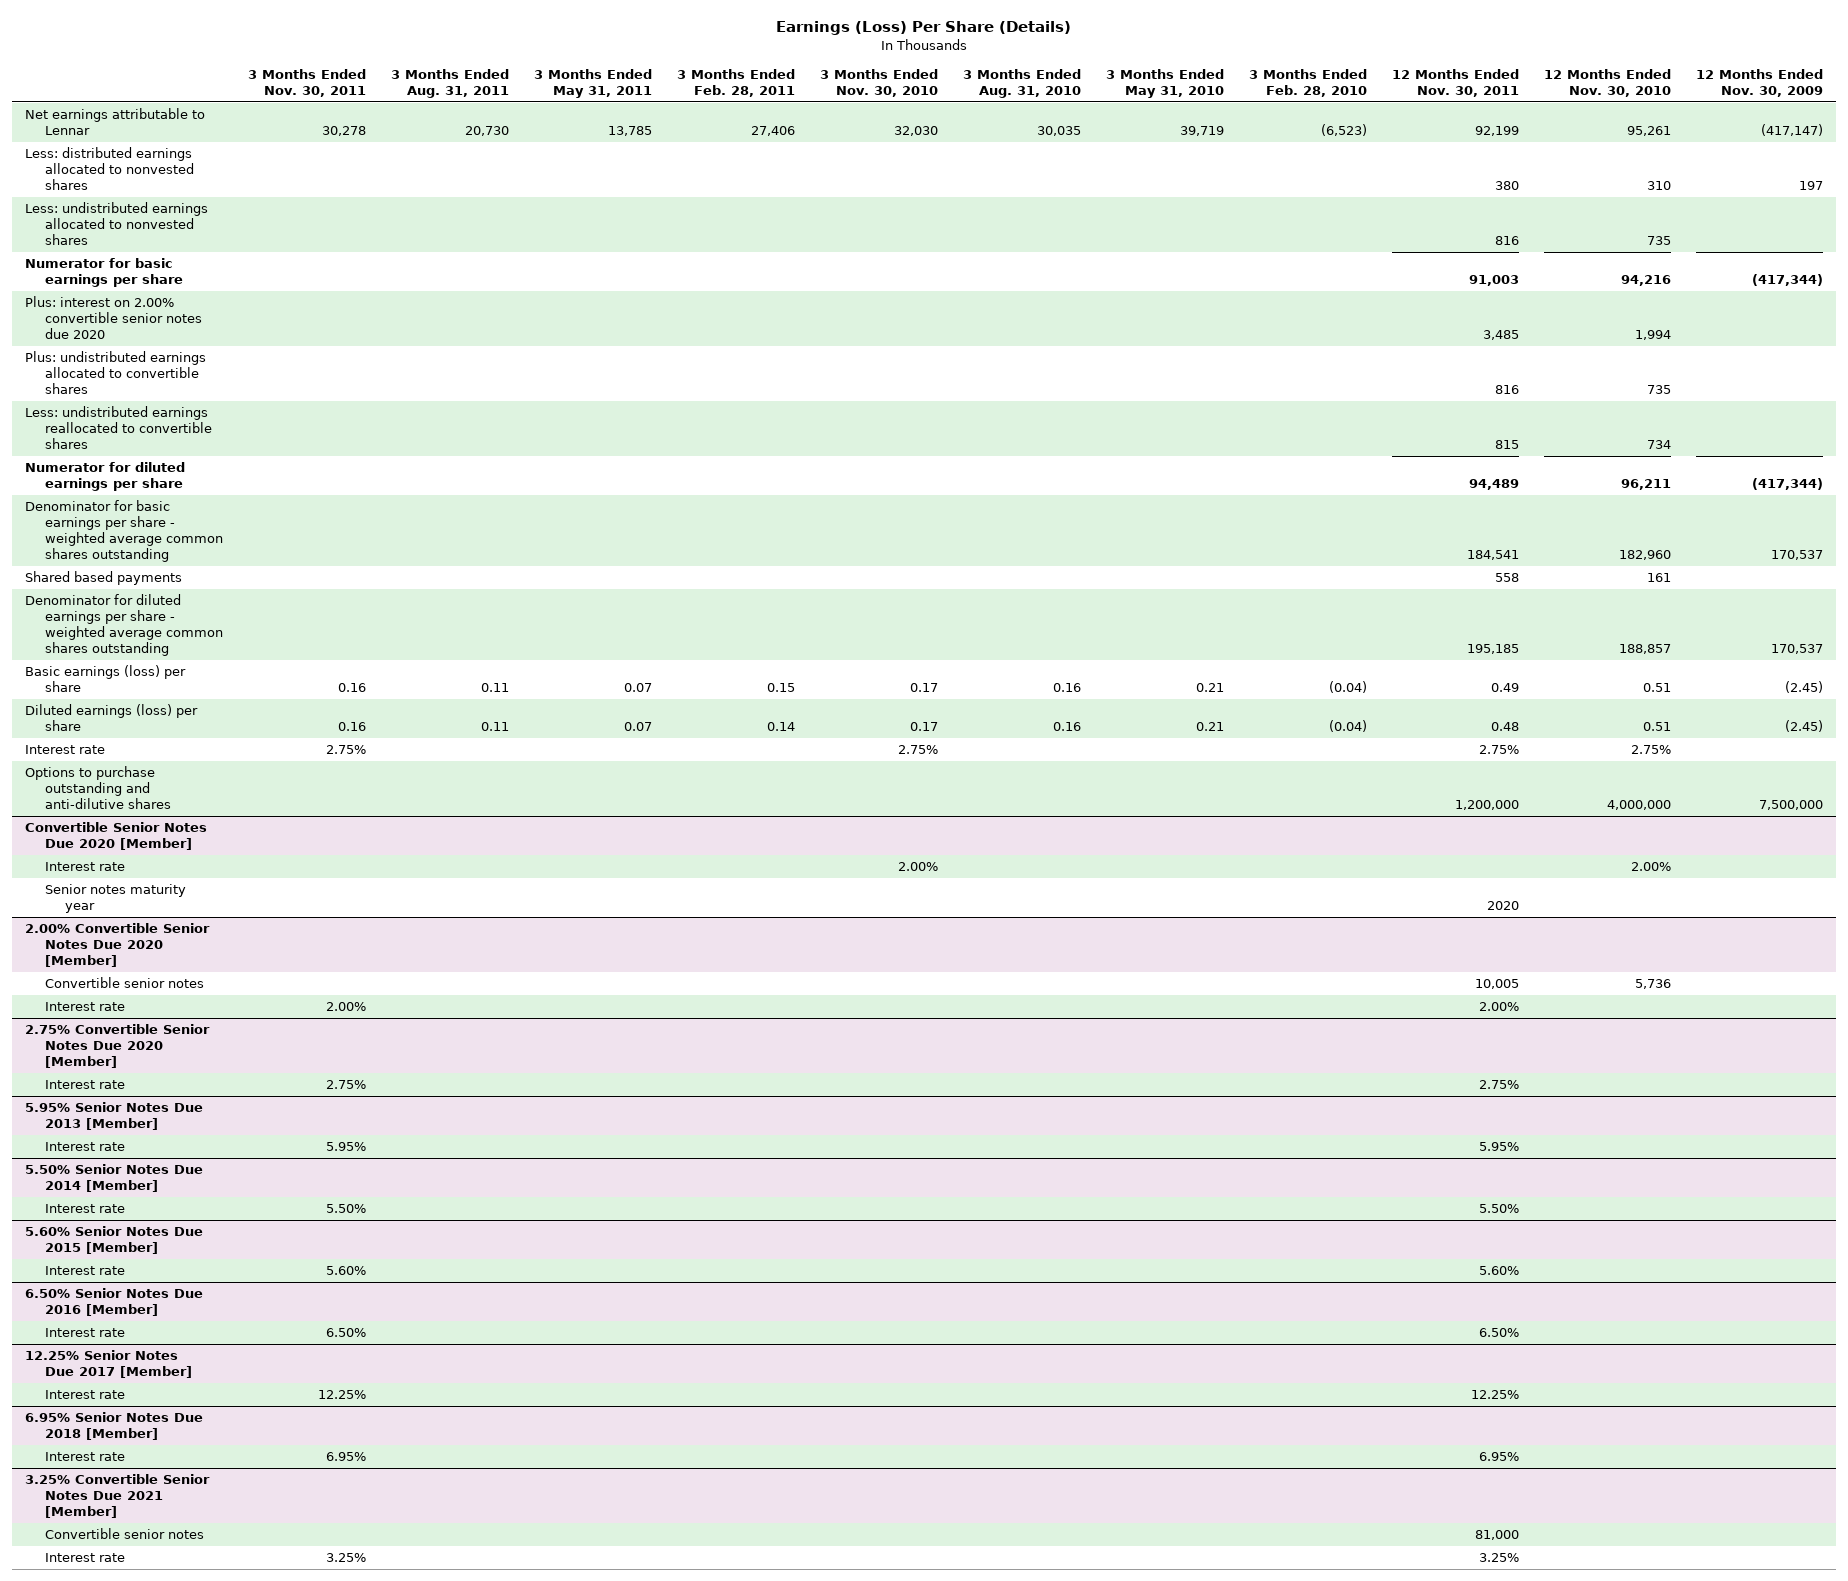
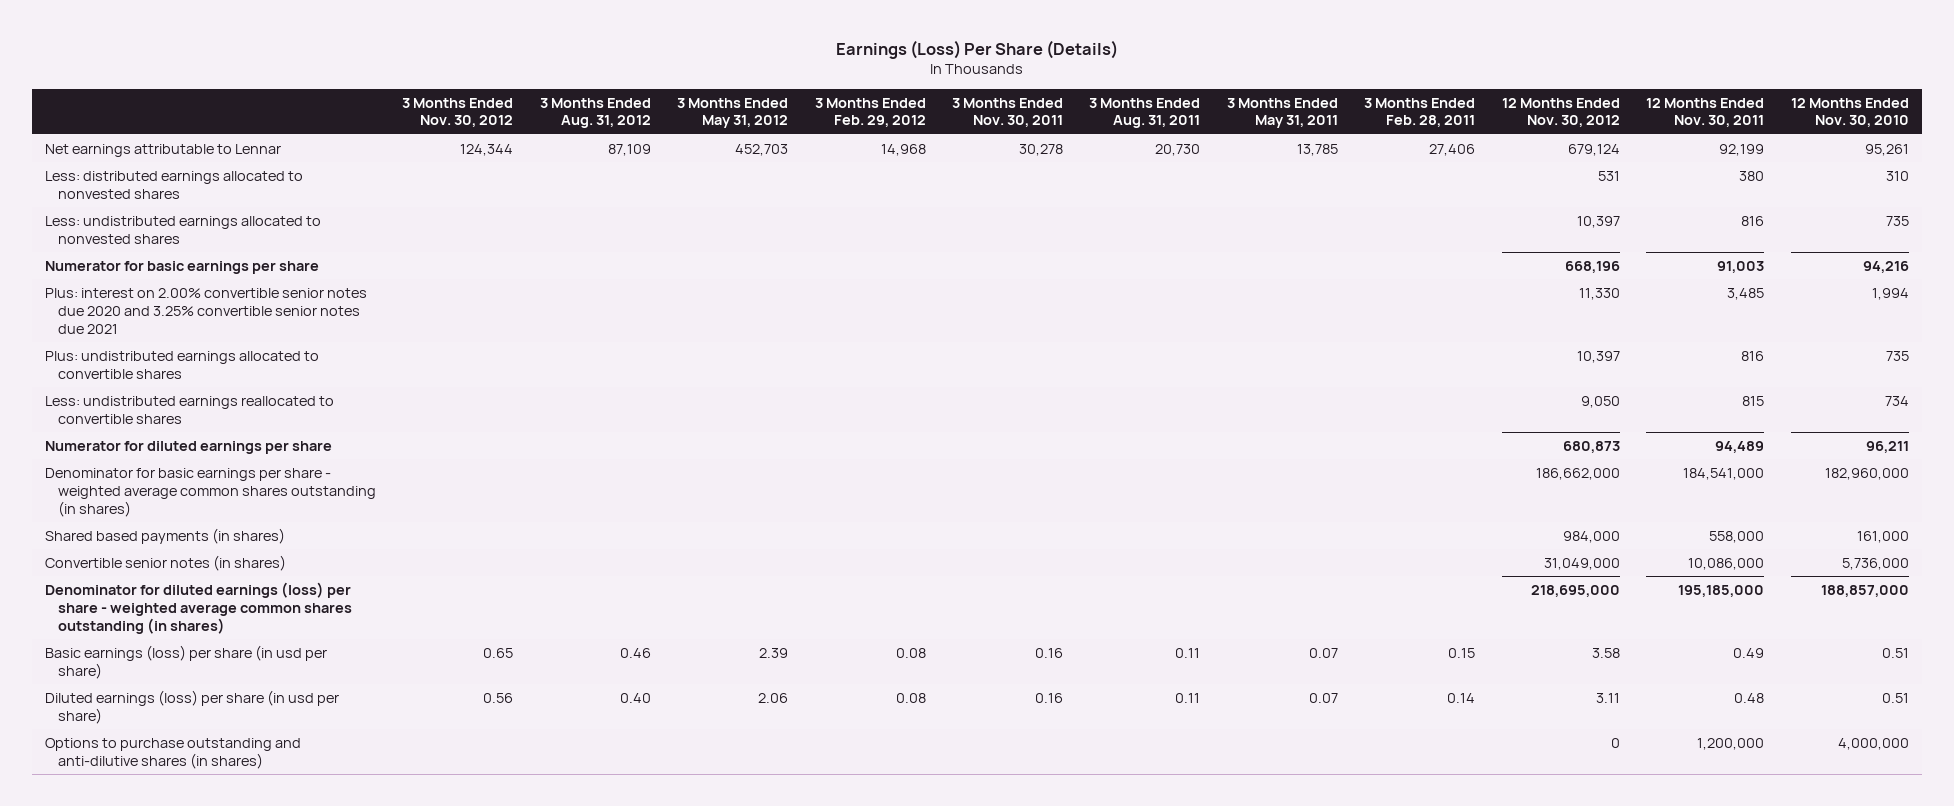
- | 3 Months Ended Nov. 30, 2011 | 3 Months Ended Aug. 31, 2011 | 3 Months Ended May 31, 2011 | 3 Months Ended Feb. 28, 2011 | 3 Months Ended Nov. 30, 2010 | 3 Months Ended Aug. 31, 2010 | 3 Months Ended May 31, 2010 | 3 Months Ended Feb. 28, 2010 | 12 Months Ended Nov. 30, 2011 | 12 Months Ended Nov. 30, 2010 | 12 Months Ended Nov. 30, 2009
+ | 3 Months Ended Nov. 30, 2012 | 3 Months Ended Aug. 31, 2012 | 3 Months Ended May 31, 2012 | 3 Months Ended Feb. 29, 2012 | 3 Months Ended Nov. 30, 2011 | 3 Months Ended Aug. 31, 2011 | 3 Months Ended May 31, 2011 | 3 Months Ended Feb. 28, 2011 | 12 Months Ended Nov. 30, 2012 | 12 Months Ended Nov. 30, 2011 | 12 Months Ended Nov. 30, 2010
- Plus: interest on 2.00% convertible senior notes due 2020 | | | | | | | | | 3,485 | 1,994 |
+ Plus: interest on 2.00% convertible senior notes due 2020 and 3.25% convertible senior notes due 2021 | | | | | | | | | 11,330 | 3,485 | 1,994
- Denominator for basic earnings per share - weighted average common shares outstanding | | | | | | | | | 184,541 | 182,960 | 170,537
- Shared based payments | | | | | | | | | 558 | 161 |
- Denominator for diluted earnings per share - weighted average common shares outstanding | | | | | | | | | 195,185 | 188,857 | 170,537
- Basic earnings (loss) per share | 0.16 | 0.11 | 0.07 | 0.15 | 0.17 | 0.16 | 0.21 | (0.04) | 0.49 | 0.51 | (2.45)
- Diluted earnings (loss) per share | 0.16 | 0.11 | 0.07 | 0.14 | 0.17 | 0.16 | 0.21 | (0.04) | 0.48 | 0.51 | (2.45)
- Interest rate | 2.75% | | | | 2.75% | | | | 2.75% | 2.75% |
- Options to purchase outstanding and anti-dilutive shares | | | | | | | | | 1,200,000 | 4,000,000 | 7,500,000
- Convertible Senior Notes Due 2020 [Member]
- Interest rate | | | | | 2.00% | | | | | 2.00% |
- Senior notes maturity year | | | | | | | | | 2020 | |
- 2.00% Convertible Senior Notes Due 2020 [Member]
- Convertible senior notes | | | | | | | | | 10,005 | 5,736 |
- Interest rate | 2.00% | | | | | | | | 2.00% | |
- 2.75% Convertible Senior Notes Due 2020 [Member]
- Interest rate | 2.75% | | | | | | | | 2.75% | |
- 5.95% Senior Notes Due 2013 [Member]
- Interest rate | 5.95% | | | | | | | | 5.95% | |
- 5.50% Senior Notes Due 2014 [Member]
- Interest rate | 5.50% | | | | | | | | 5.50% | |
- 5.60% Senior Notes Due 2015 [Member]
- Interest rate | 5.60% | | | | | | | | 5.60% | |
- 6.50% Senior Notes Due 2016 [Member]
- Interest rate | 6.50% | | | | | | | | 6.50% | |
- 12.25% Senior Notes Due 2017 [Member]
- Interest rate | 12.25% | | | | | | | | 12.25% | |
- 6.95% Senior Notes Due 2018 [Member]
- Interest rate | 6.95% | | | | | | | | 6.95% | |
- 3.25% Convertible Senior Notes Due 2021 [Member]
- Convertible senior notes | | | | | | | | | 81,000 | |
- Interest rate | 3.25% | | | | | | | | 3.25% | |
+ Denominator for basic earnings per share - weighted average common shares outstanding (in shares) | | | | | | | | | 186,662,000 | 184,541,000 | 182,960,000
+ Shared based payments (in shares) | | | | | | | | | 984,000 | 558,000 | 161,000
+ Convertible senior notes (in shares) | | | | | | | | | 31,049,000 | 10,086,000 | 5,736,000
+ Denominator for diluted earnings (loss) per share - weighted average common shares outstanding (in shares) | | | | | | | | | 218,695,000 | 195,185,000 | 188,857,000
+ Basic earnings (loss) per share (in usd per share) | 0.65 | 0.46 | 2.39 | 0.08 | 0.16 | 0.11 | 0.07 | 0.15 | 3.58 | 0.49 | 0.51
+ Diluted earnings (loss) per share (in usd per share) | 0.56 | 0.40 | 2.06 | 0.08 | 0.16 | 0.11 | 0.07 | 0.14 | 3.11 | 0.48 | 0.51
+ Options to purchase outstanding and anti-dilutive shares (in shares) | | | | | | | | | 0 | 1,200,000 | 4,000,000

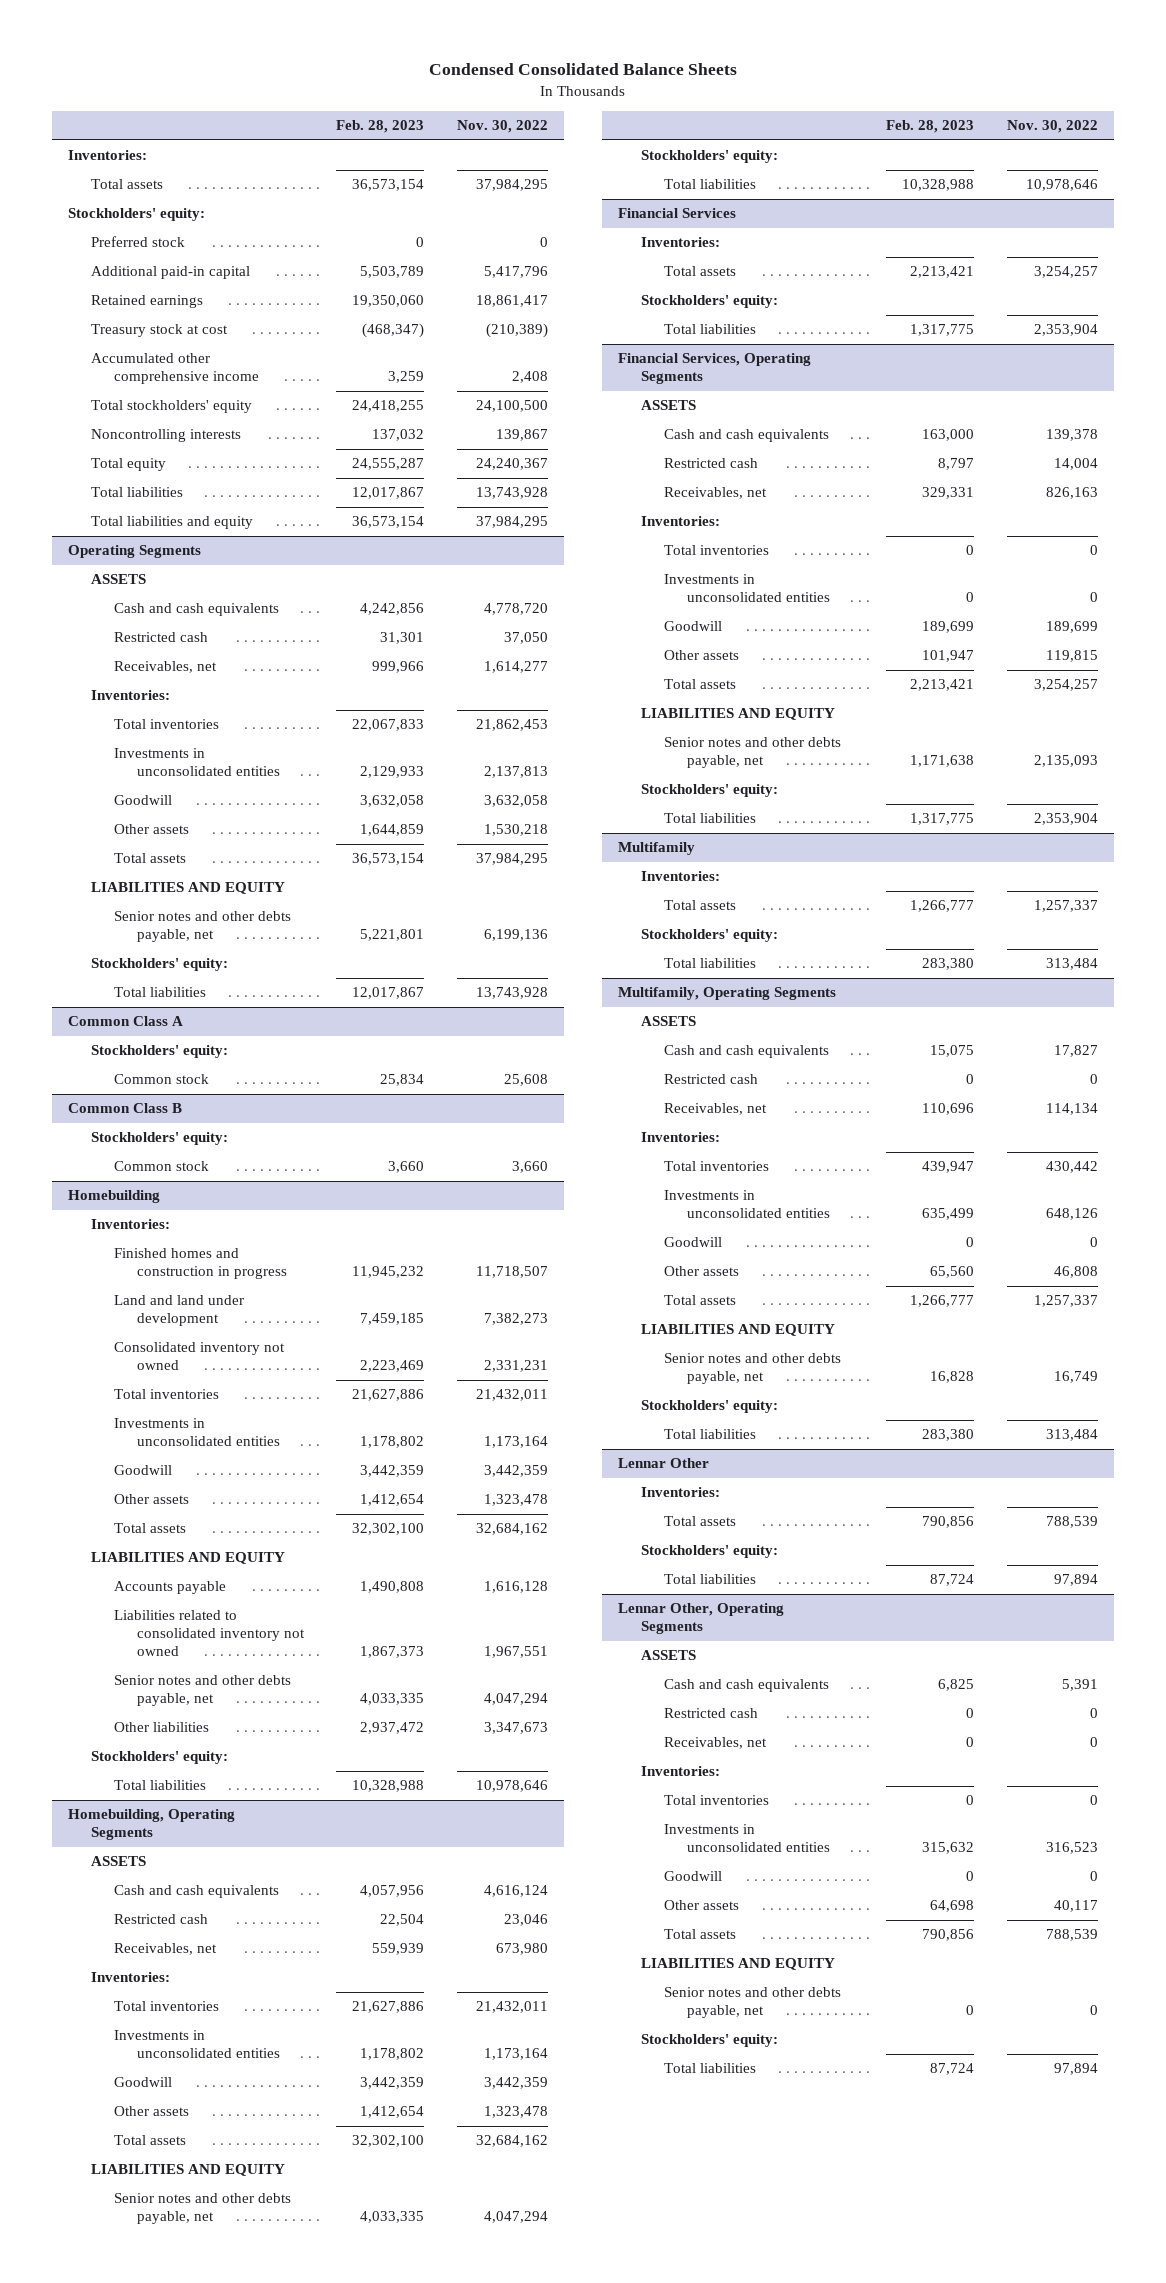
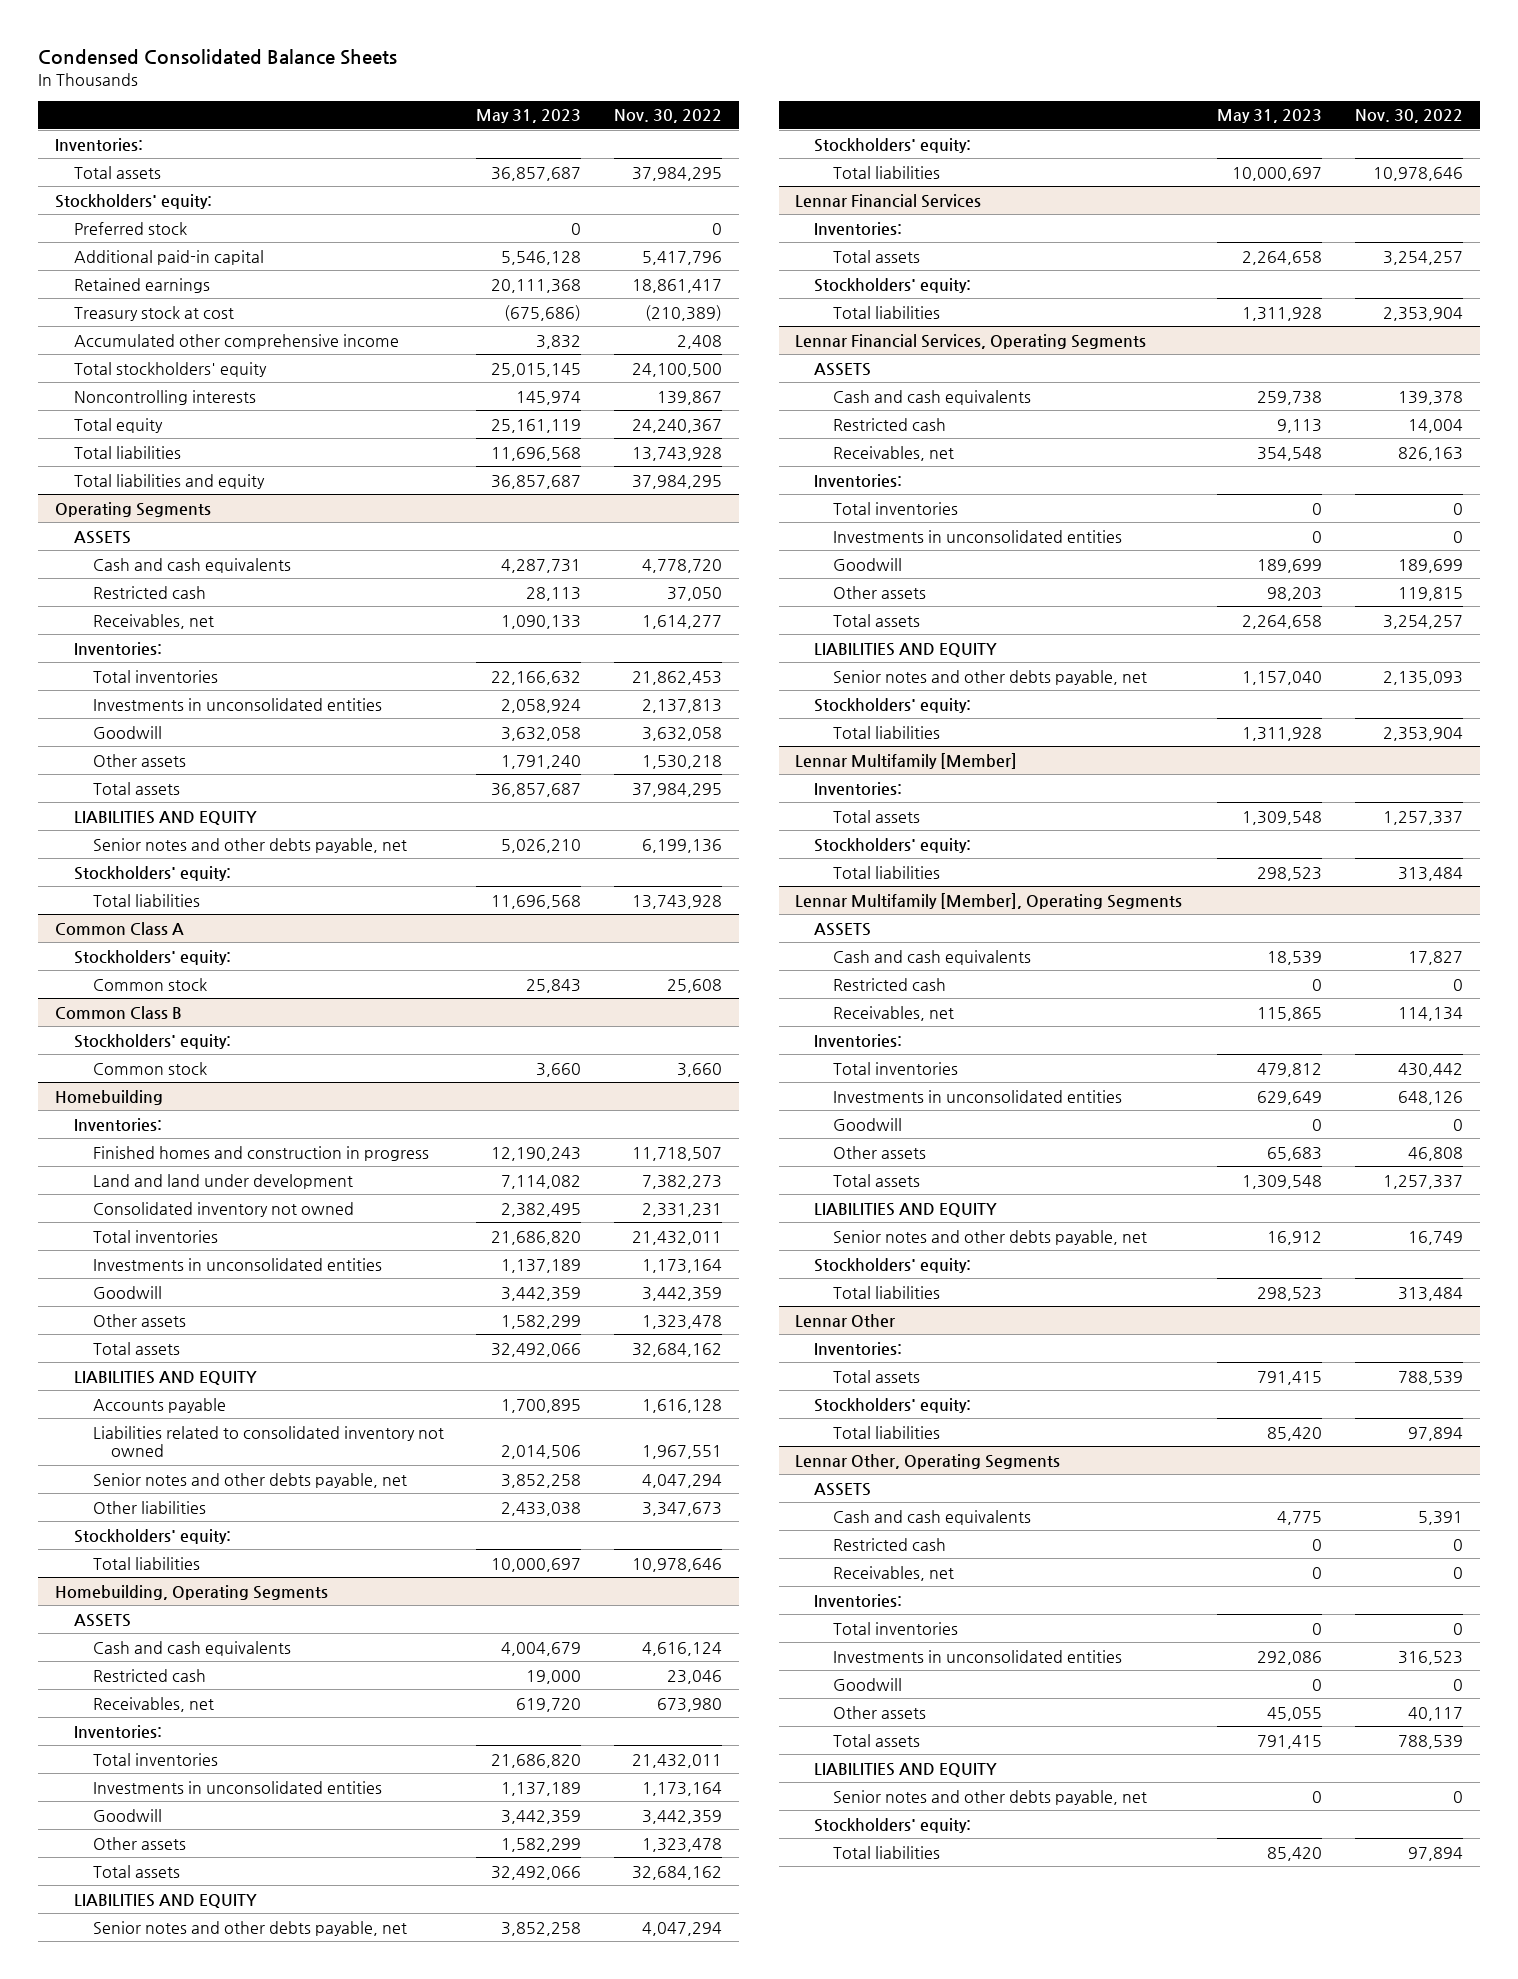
- | Feb. 28, 2023 | Nov. 30, 2022
+ | May 31, 2023 | Nov. 30, 2022
- Financial Services
+ Lennar Financial Services
- Financial Services, Operating Segments
+ Lennar Financial Services, Operating Segments
- Multifamily
+ Lennar Multifamily [Member]
- Multifamily, Operating Segments
+ Lennar Multifamily [Member], Operating Segments

